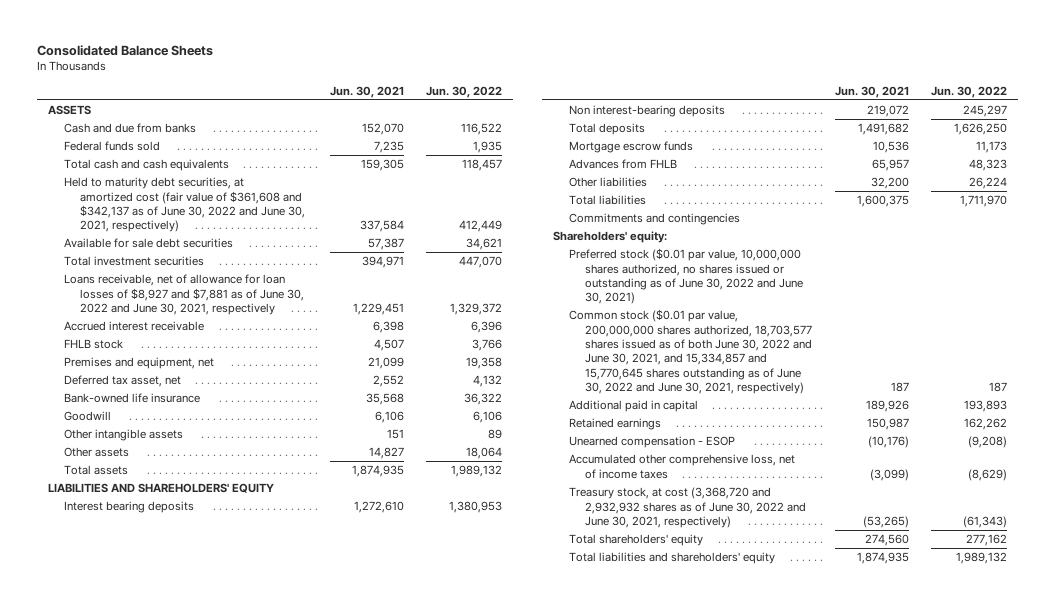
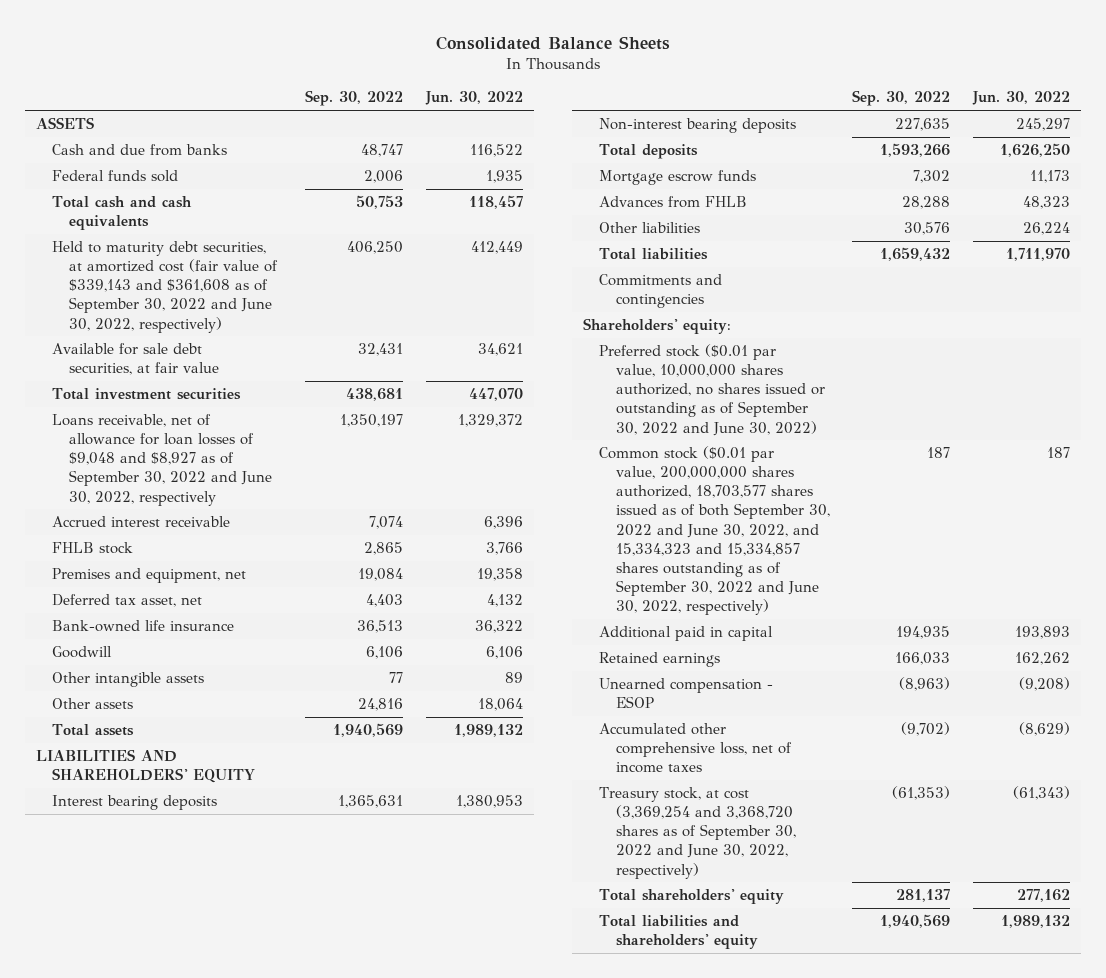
- | Jun. 30, 2021 | Jun. 30, 2022
+ | Sep. 30, 2022 | Jun. 30, 2022
- Held to maturity debt securities, at amortized cost (fair value of $361,608 and $342,137 as of June 30, 2022 and June 30, 2021, respectively) | 337,584 | 412,449
- Available for sale debt securities | 57,387 | 34,621
+ Held to maturity debt securities, at amortized cost (fair value of $339,143 and $361,608 as of September 30, 2022 and June 30, 2022, respectively) | 406,250 | 412,449
+ Available for sale debt securities, at fair value | 32,431 | 34,621
- Loans receivable, net of allowance for loan losses of $8,927 and $7,881 as of June 30, 2022 and June 30, 2021, respectively | 1,229,451 | 1,329,372
+ Loans receivable, net of allowance for loan losses of $9,048 and $8,927 as of September 30, 2022 and June 30, 2022, respectively | 1,350,197 | 1,329,372
- Non interest-bearing deposits | 219,072 | 245,297
+ Non-interest bearing deposits | 227,635 | 245,297
- Preferred stock ($0.01 par value, 10,000,000 shares authorized, no shares issued or outstanding as of June 30, 2022 and June 30, 2021)
- Common stock ($0.01 par value, 200,000,000 shares authorized, 18,703,577 shares issued as of both June 30, 2022 and June 30, 2021, and 15,334,857 and 15,770,645 shares outstanding as of June 30, 2022 and June 30, 2021, respectively) | 187 | 187
+ Preferred stock ($0.01 par value, 10,000,000 shares authorized, no shares issued or outstanding as of September 30, 2022 and June 30, 2022)
+ Common stock ($0.01 par value, 200,000,000 shares authorized, 18,703,577 shares issued as of both September 30, 2022 and June 30, 2022, and 15,334,323 and 15,334,857 shares outstanding as of September 30, 2022 and June 30, 2022, respectively) | 187 | 187
- Treasury stock, at cost (3,368,720 and 2,932,932 shares as of June 30, 2022 and June 30, 2021, respectively) | (53,265) | (61,343)
+ Treasury stock, at cost (3,369,254 and 3,368,720 shares as of September 30, 2022 and June 30, 2022, respectively) | (61,353) | (61,343)

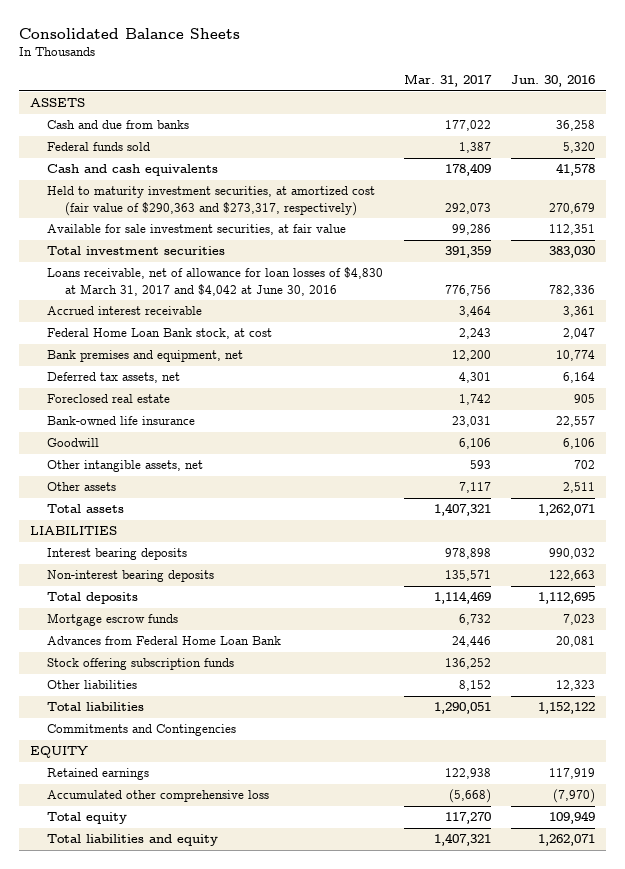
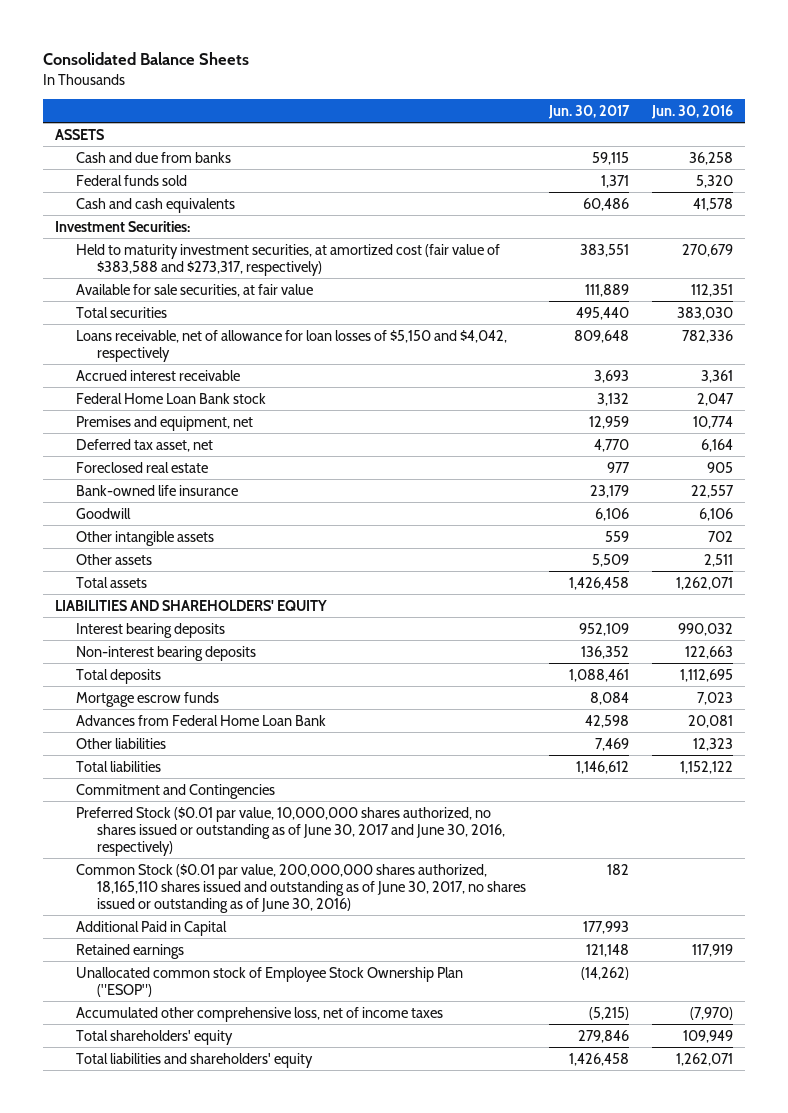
- | Mar. 31, 2017 | Jun. 30, 2016
+ | Jun. 30, 2017 | Jun. 30, 2016
- Held to maturity investment securities, at amortized cost (fair value of $290,363 and $273,317, respectively) | 292,073 | 270,679
- Available for sale investment securities, at fair value | 99,286 | 112,351
- Total investment securities | 391,359 | 383,030
- Loans receivable, net of allowance for loan losses of $4,830 at March 31, 2017 and $4,042 at June 30, 2016 | 776,756 | 782,336
+ Investment Securities:
+ Held to maturity investment securities, at amortized cost (fair value of $383,588 and $273,317, respectively) | 383,551 | 270,679
+ Available for sale securities, at fair value | 111,889 | 112,351
+ Total securities | 495,440 | 383,030
+ Loans receivable, net of allowance for loan losses of $5,150 and $4,042, respectively | 809,648 | 782,336
- Federal Home Loan Bank stock, at cost | 2,243 | 2,047
- Bank premises and equipment, net | 12,200 | 10,774
- Deferred tax assets, net | 4,301 | 6,164
+ Federal Home Loan Bank stock | 3,132 | 2,047
+ Premises and equipment, net | 12,959 | 10,774
+ Deferred tax asset, net | 4,770 | 6,164
- Other intangible assets, net | 593 | 702
+ Other intangible assets | 559 | 702
- LIABILITIES
+ LIABILITIES AND SHAREHOLDERS' EQUITY
- Stock offering subscription funds | 136,252 |
- Commitments and Contingencies
- EQUITY
+ Commitment and Contingencies
+ Preferred Stock ($0.01 par value, 10,000,000 shares authorized, no shares issued or outstanding as of June 30, 2017 and June 30, 2016, respectively)
+ Common Stock ($0.01 par value, 200,000,000 shares authorized, 18,165,110 shares issued and outstanding as of June 30, 2017, no shares issued or outstanding as of June 30, 2016) | 182 |
+ Additional Paid in Capital | 177,993 |
- Accumulated other comprehensive loss | (5,668) | (7,970)
- Total equity | 117,270 | 109,949
- Total liabilities and equity | 1,407,321 | 1,262,071
+ Unallocated common stock of Employee Stock Ownership Plan ("ESOP") | (14,262) |
+ Accumulated other comprehensive loss, net of income taxes | (5,215) | (7,970)
+ Total shareholders' equity | 279,846 | 109,949
+ Total liabilities and shareholders' equity | 1,426,458 | 1,262,071

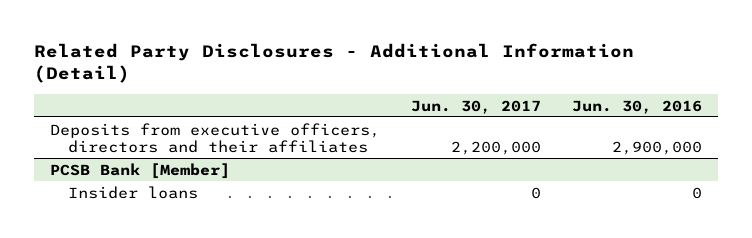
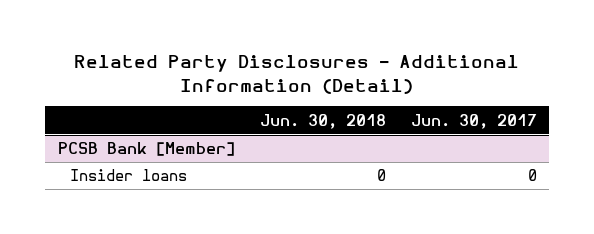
- | Jun. 30, 2017 | Jun. 30, 2016
+ | Jun. 30, 2018 | Jun. 30, 2017
- Deposits from executive officers, directors and their affiliates | 2,200,000 | 2,900,000

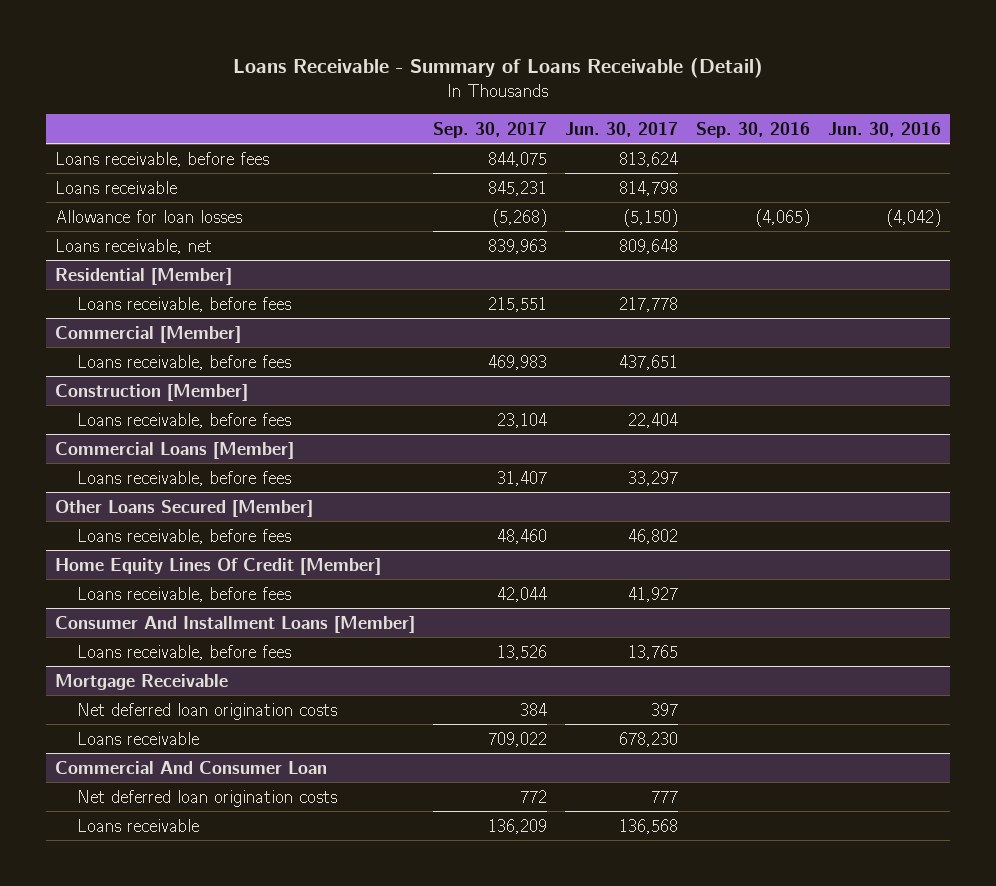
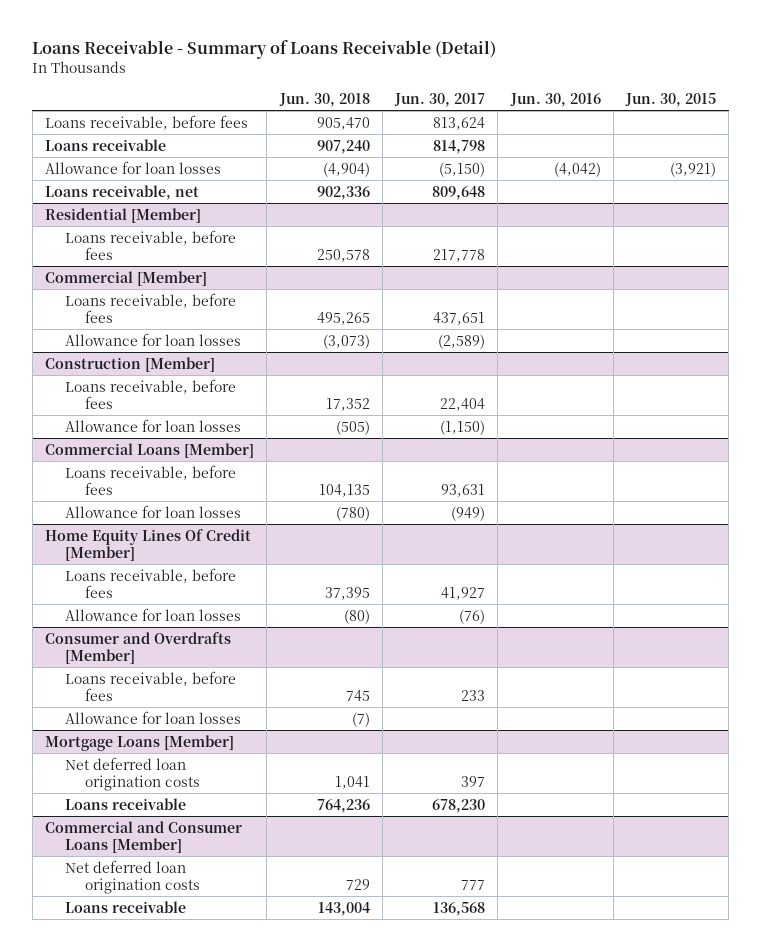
- | Sep. 30, 2017 | Jun. 30, 2017 | Sep. 30, 2016 | Jun. 30, 2016
+ | Jun. 30, 2018 | Jun. 30, 2017 | Jun. 30, 2016 | Jun. 30, 2015
@ Commercial [Member]
+ Allowance for loan losses | (3,073) | (2,589) | |
@ Construction [Member]
+ Allowance for loan losses | (505) | (1,150) | |
@ Commercial Loans [Member]
- Loans receivable, before fees | 31,407 | 33,297 | |
- Other Loans Secured [Member]
- Loans receivable, before fees | 48,460 | 46,802 | |
@ Commercial Loans [Member]
+ Loans receivable, before fees | 104,135 | 93,631 | |
+ Allowance for loan losses | (780) | (949) | |
- Consumer And Installment Loans [Member]
- Loans receivable, before fees | 13,526 | 13,765 | |
- Mortgage Receivable
@ Home Equity Lines Of Credit [Member]
+ Allowance for loan losses | (80) | (76) | |
+ Consumer and Overdrafts [Member]
+ Loans receivable, before fees | 745 | 233 | |
+ Allowance for loan losses | (7) | | |
+ Mortgage Loans [Member]
- Commercial And Consumer Loan
+ Commercial and Consumer Loans [Member]

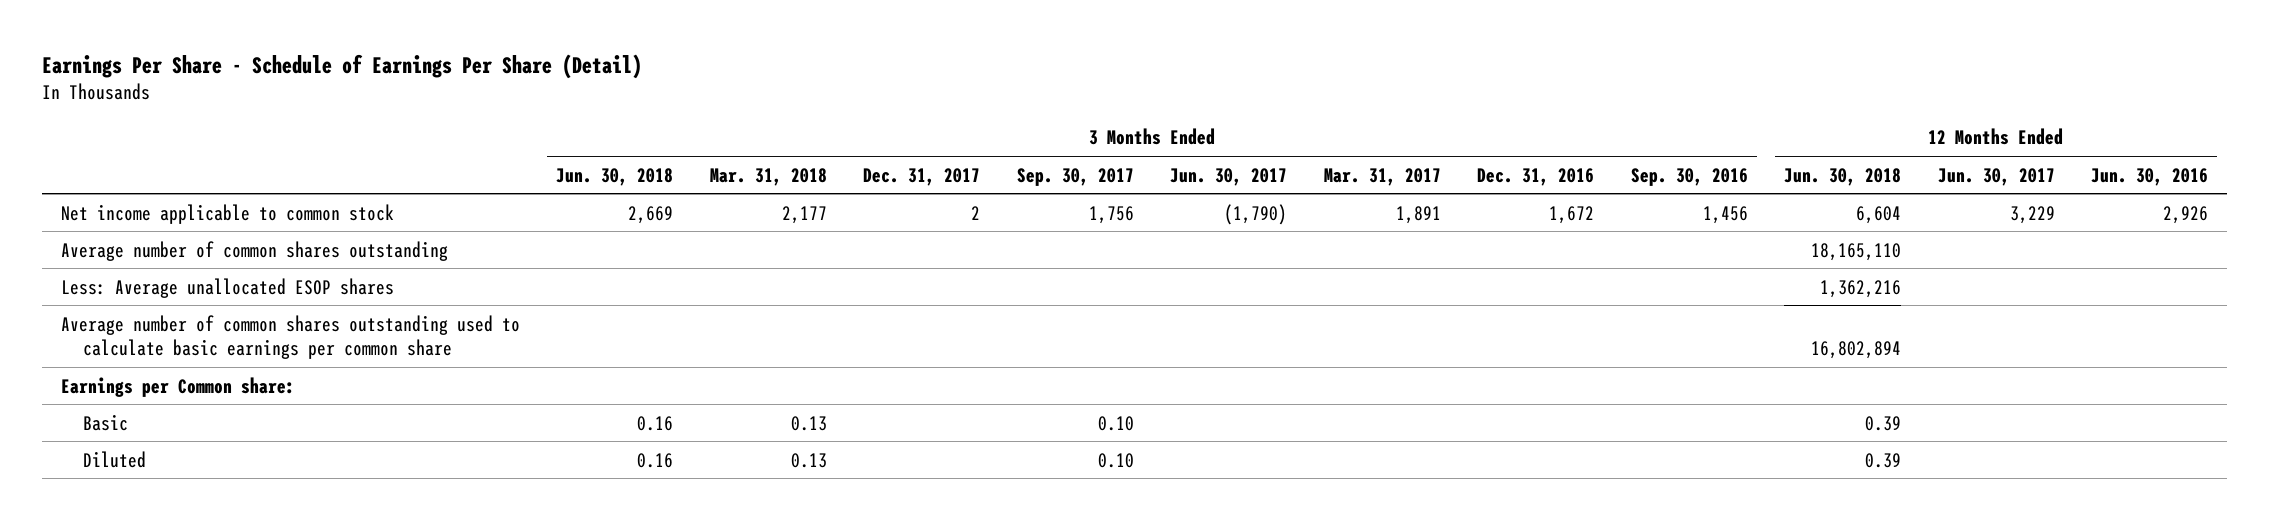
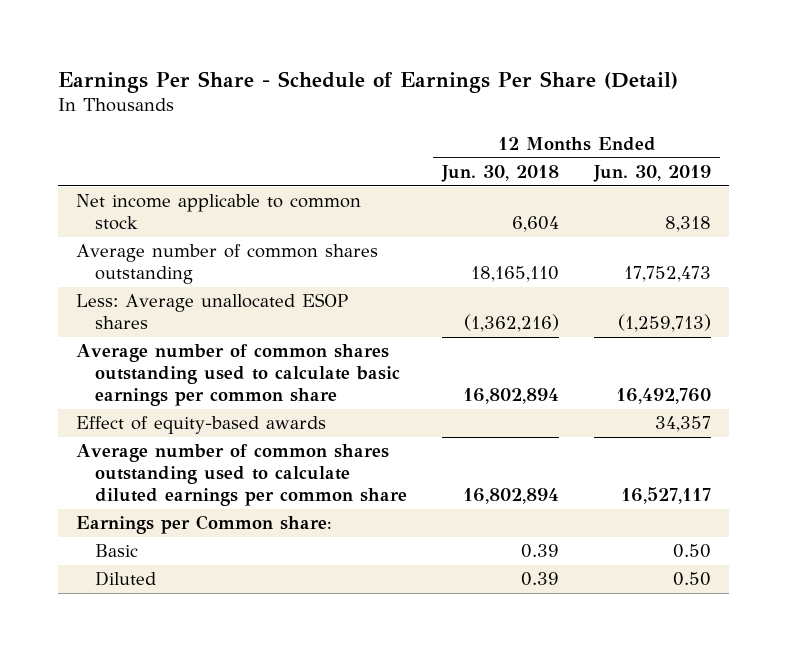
- | 3 Months Ended Jun. 30, 2018 | 3 Months Ended Mar. 31, 2018 | 3 Months Ended Dec. 31, 2017 | 3 Months Ended Sep. 30, 2017 | 3 Months Ended Jun. 30, 2017 | 3 Months Ended Mar. 31, 2017 | 3 Months Ended Dec. 31, 2016 | 3 Months Ended Sep. 30, 2016 | 12 Months Ended Jun. 30, 2018 | 12 Months Ended Jun. 30, 2017 | 12 Months Ended Jun. 30, 2016
+ | 12 Months Ended Jun. 30, 2018 | 12 Months Ended Jun. 30, 2019
- Less: Average unallocated ESOP shares | | | | | | | | | 1,362,216 | |
+ Less: Average unallocated ESOP shares | (1,362,216) | (1,259,713)
+ Effect of equity-based awards | | 34,357
+ Average number of common shares outstanding used to calculate diluted earnings per common share | 16,802,894 | 16,527,117

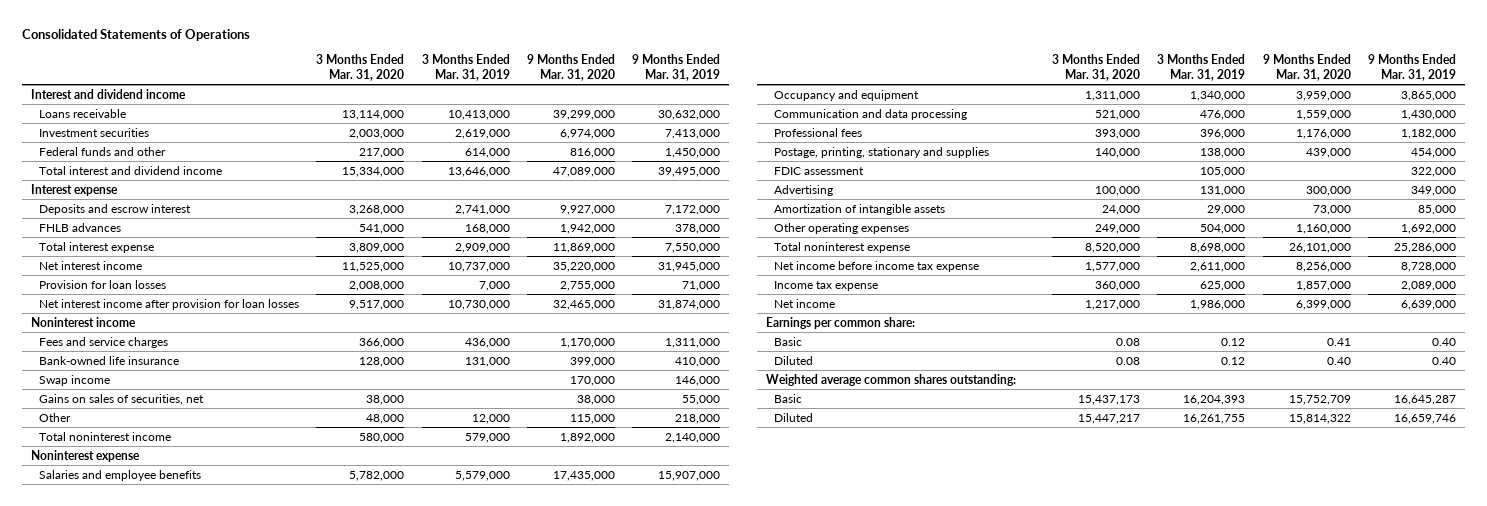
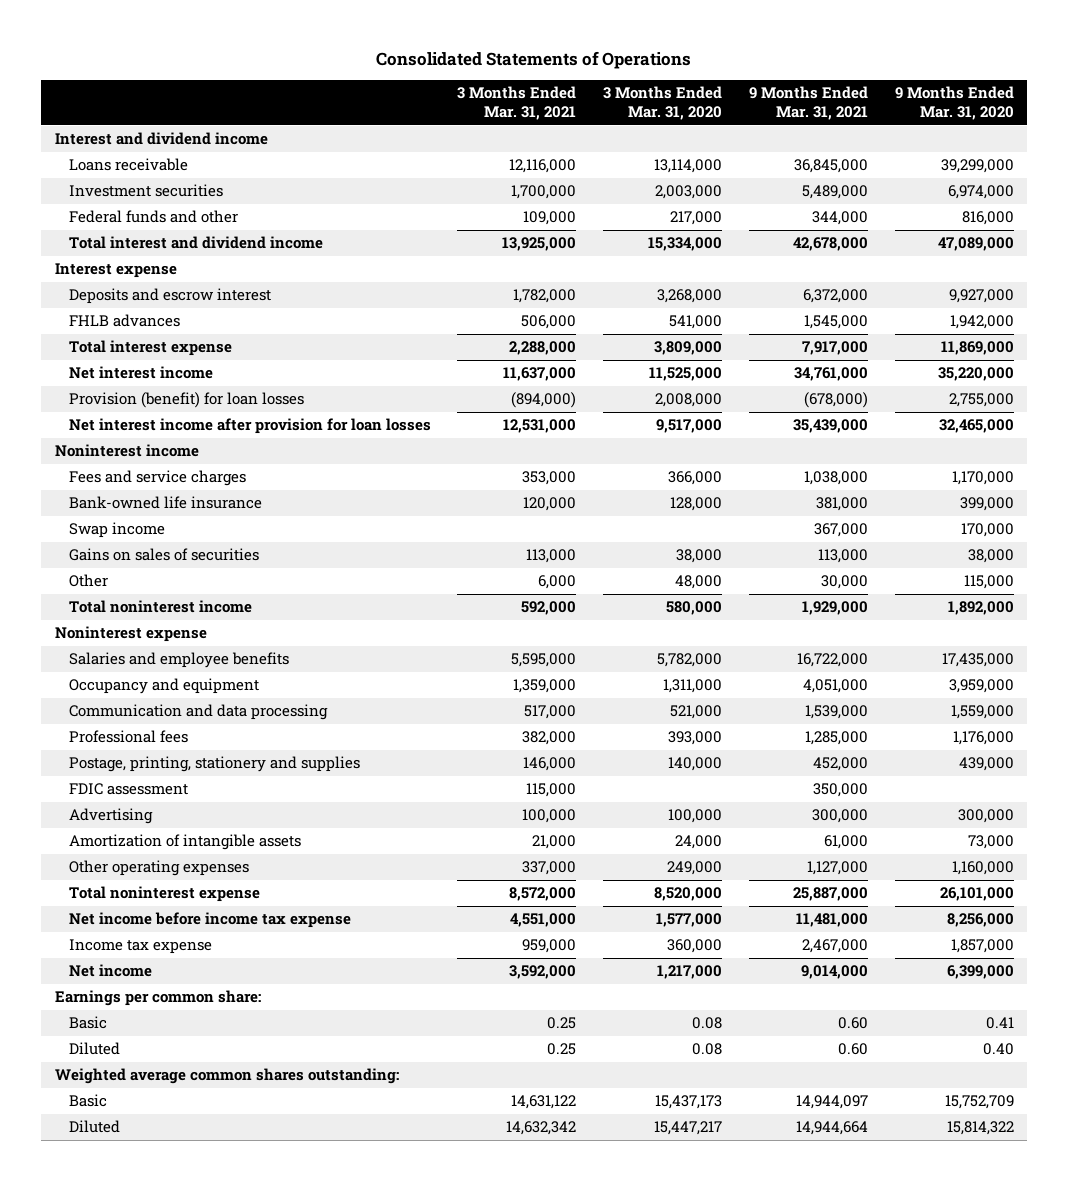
- | 3 Months Ended Mar. 31, 2020 | 3 Months Ended Mar. 31, 2019 | 9 Months Ended Mar. 31, 2020 | 9 Months Ended Mar. 31, 2019
+ | 3 Months Ended Mar. 31, 2021 | 3 Months Ended Mar. 31, 2020 | 9 Months Ended Mar. 31, 2021 | 9 Months Ended Mar. 31, 2020
- Provision for loan losses | 2,008,000 | 7,000 | 2,755,000 | 71,000
+ Provision (benefit) for loan losses | (894,000) | 2,008,000 | (678,000) | 2,755,000
- Gains on sales of securities, net | 38,000 | | 38,000 | 55,000
+ Gains on sales of securities | 113,000 | 38,000 | 113,000 | 38,000
- Postage, printing, stationary and supplies | 140,000 | 138,000 | 439,000 | 454,000
+ Postage, printing, stationery and supplies | 146,000 | 140,000 | 452,000 | 439,000

